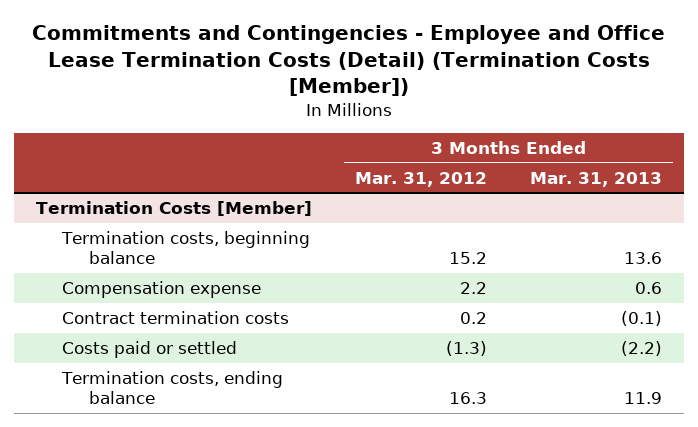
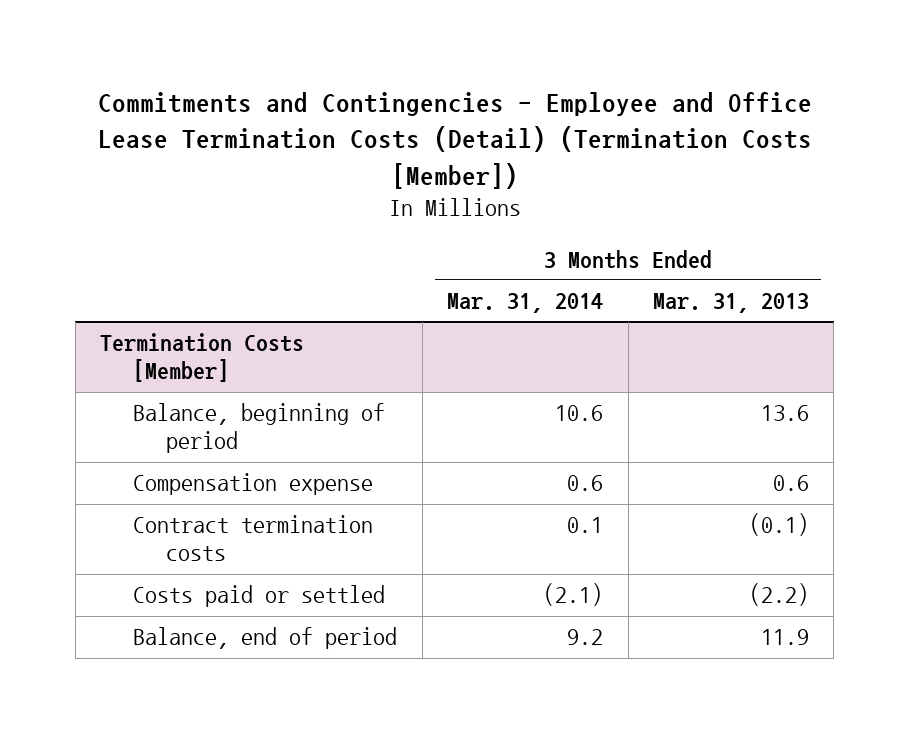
- | 3 Months Ended Mar. 31, 2012 | 3 Months Ended Mar. 31, 2013
+ | 3 Months Ended Mar. 31, 2014 | 3 Months Ended Mar. 31, 2013
@ Termination Costs [Member]
- Termination costs, beginning balance | 15.2 | 13.6
+ Balance, beginning of period | 10.6 | 13.6
- Termination costs, ending balance | 16.3 | 11.9
+ Balance, end of period | 9.2 | 11.9

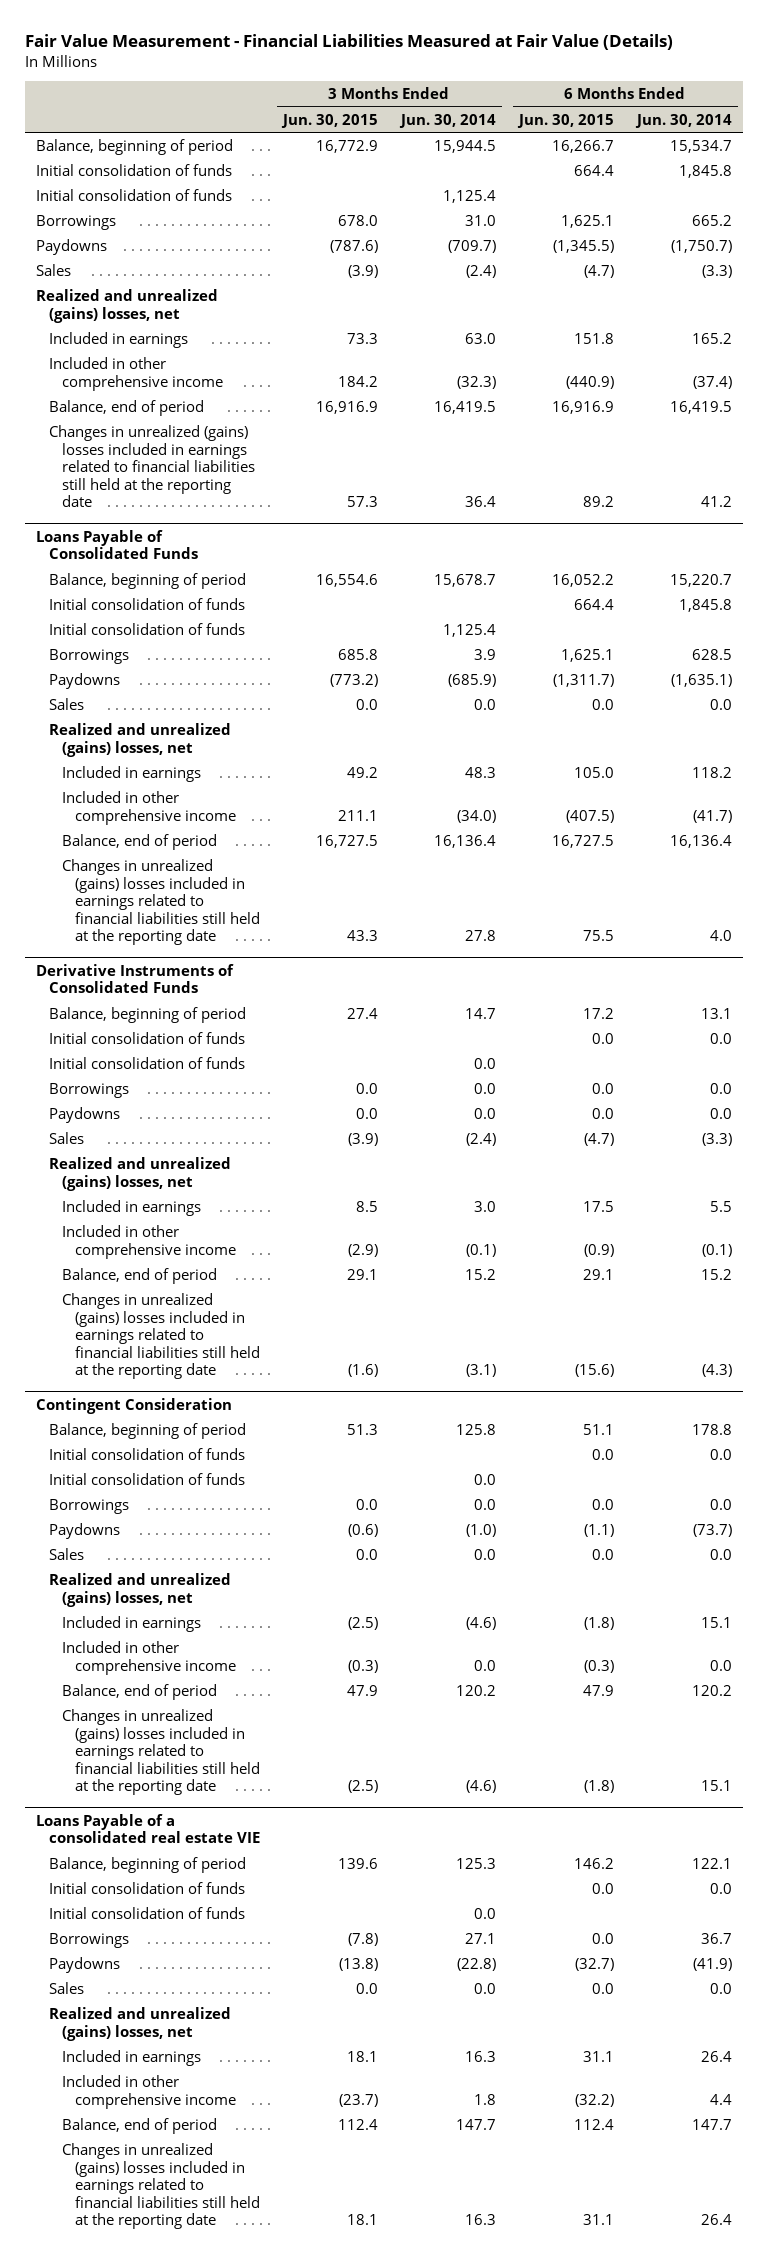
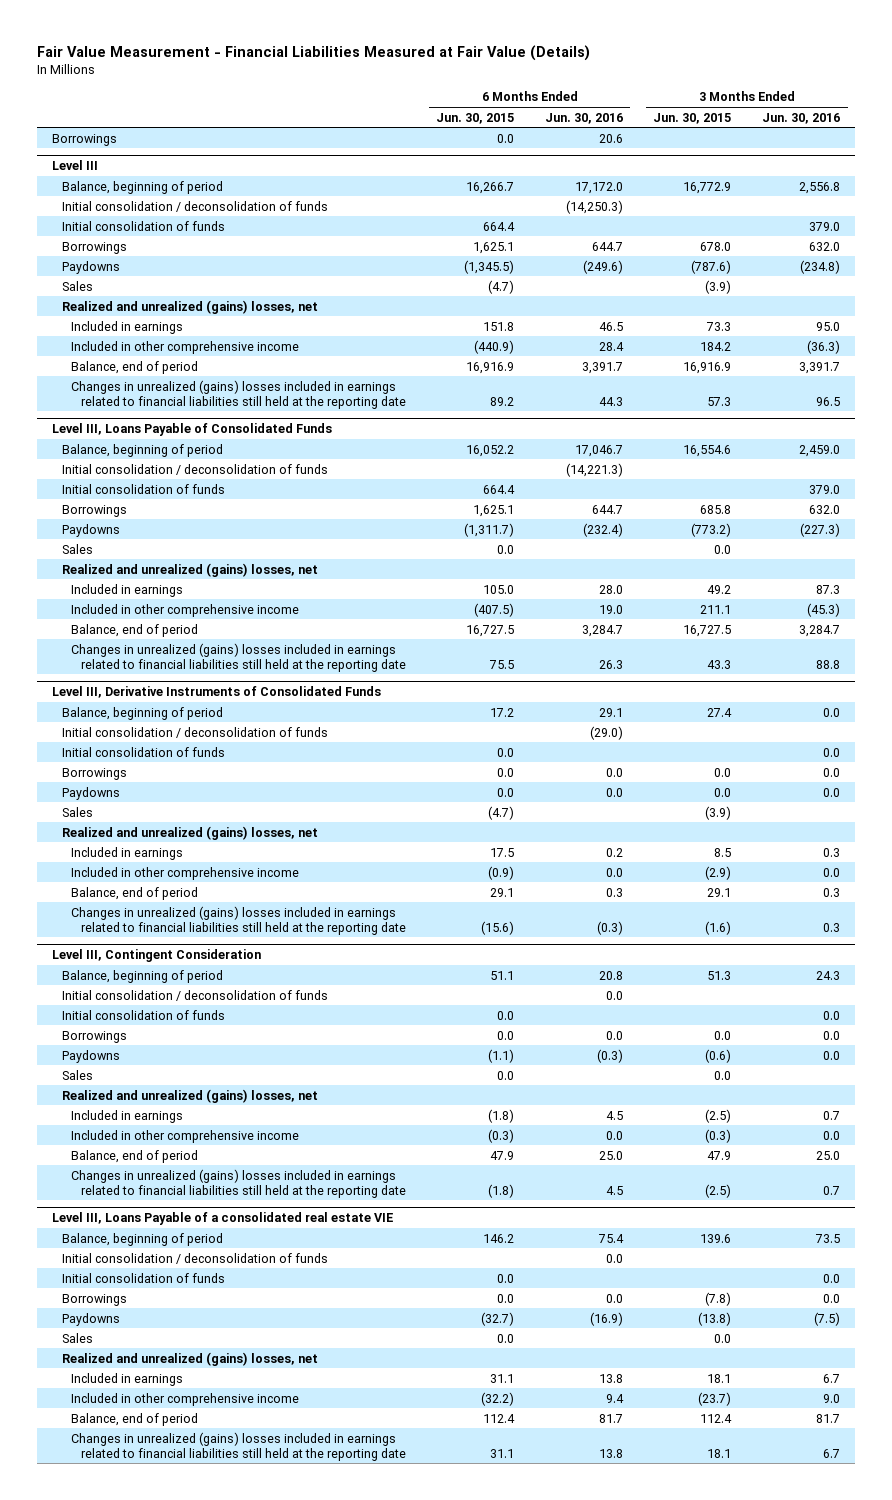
- | 3 Months Ended Jun. 30, 2015 | 3 Months Ended Jun. 30, 2014 | 6 Months Ended Jun. 30, 2015 | 6 Months Ended Jun. 30, 2014
+ | 6 Months Ended Jun. 30, 2015 | 6 Months Ended Jun. 30, 2016 | 3 Months Ended Jun. 30, 2015 | 3 Months Ended Jun. 30, 2016
+ Borrowings | 0.0 | 20.6 | |
+ Level III
+ Initial consolidation / deconsolidation of funds | | (14,250.3) | |
- Initial consolidation of funds | | 1,125.4 | |
- Loans Payable of Consolidated Funds
+ Level III, Loans Payable of Consolidated Funds
+ Initial consolidation / deconsolidation of funds | | (14,221.3) | |
- Initial consolidation of funds | | 1,125.4 | |
- Derivative Instruments of Consolidated Funds
+ Level III, Derivative Instruments of Consolidated Funds
+ Initial consolidation / deconsolidation of funds | | (29.0) | |
- Initial consolidation of funds | | 0.0 | |
- Contingent Consideration
+ Level III, Contingent Consideration
+ Initial consolidation / deconsolidation of funds | | 0.0 | |
- Initial consolidation of funds | | 0.0 | |
- Loans Payable of a consolidated real estate VIE
+ Level III, Loans Payable of a consolidated real estate VIE
+ Initial consolidation / deconsolidation of funds | | 0.0 | |
- Initial consolidation of funds | | 0.0 | |

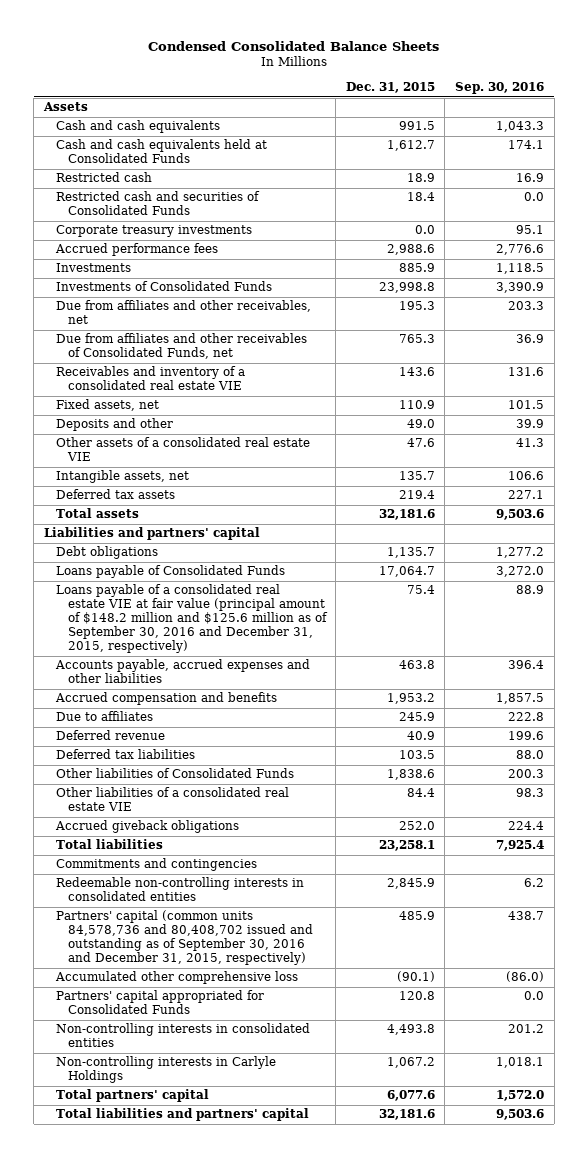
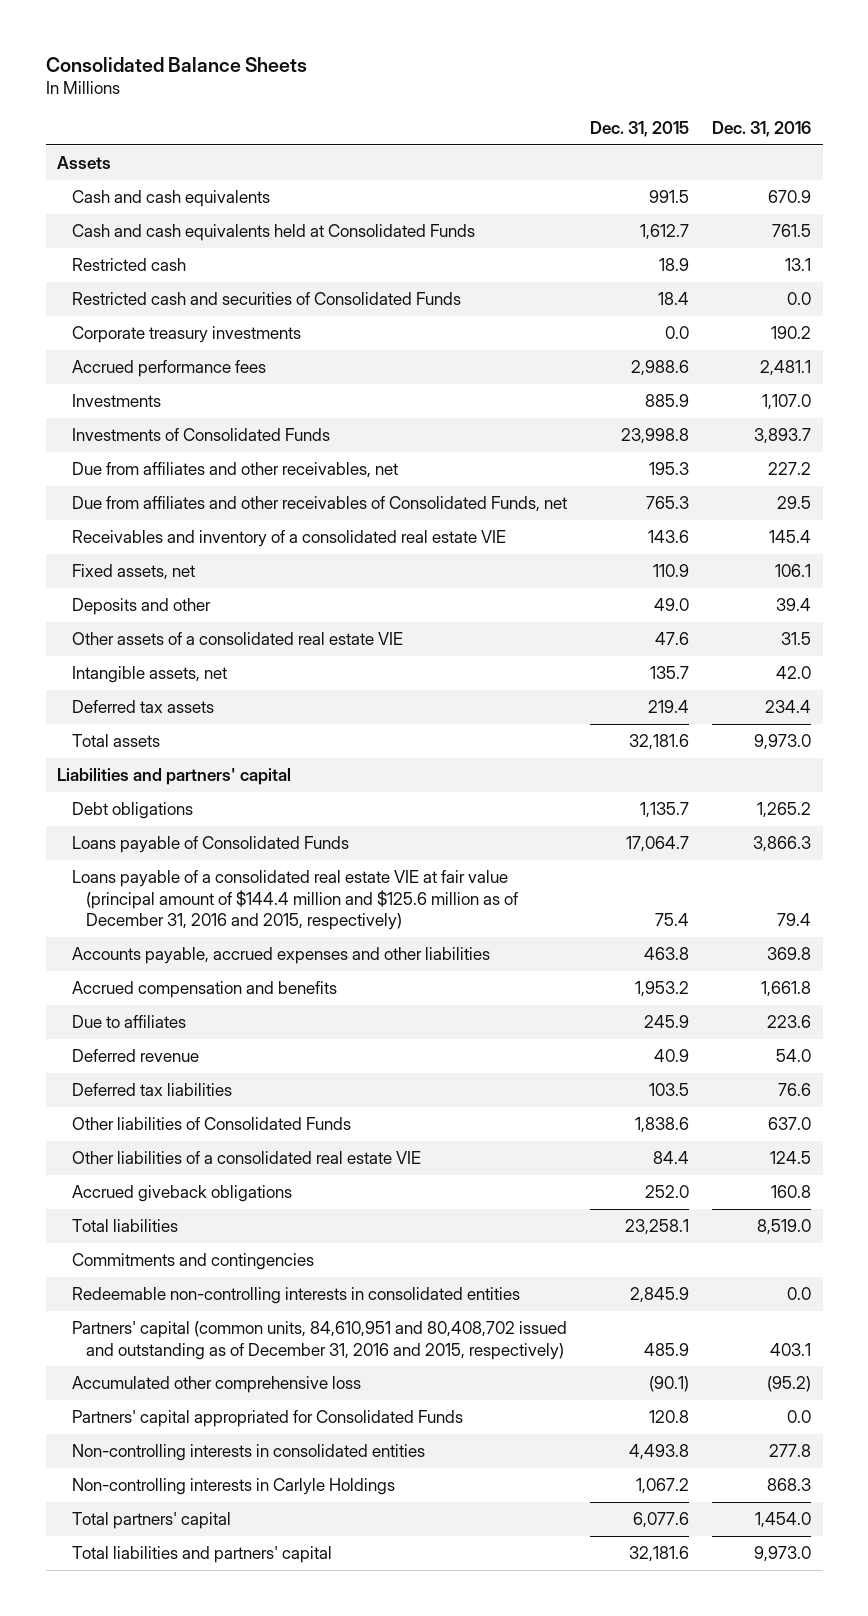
- Condensed Consolidated Balance Sheets
+ Consolidated Balance Sheets
- | Dec. 31, 2015 | Sep. 30, 2016
+ | Dec. 31, 2015 | Dec. 31, 2016
- Loans payable of a consolidated real estate VIE at fair value (principal amount of $148.2 million and $125.6 million as of September 30, 2016 and December 31, 2015, respectively) | 75.4 | 88.9
+ Loans payable of a consolidated real estate VIE at fair value (principal amount of $144.4 million and $125.6 million as of December 31, 2016 and 2015, respectively) | 75.4 | 79.4
- Partners' capital (common units 84,578,736 and 80,408,702 issued and outstanding as of September 30, 2016 and December 31, 2015, respectively) | 485.9 | 438.7
+ Partners' capital (common units, 84,610,951 and 80,408,702 issued and outstanding as of December 31, 2016 and 2015, respectively) | 485.9 | 403.1

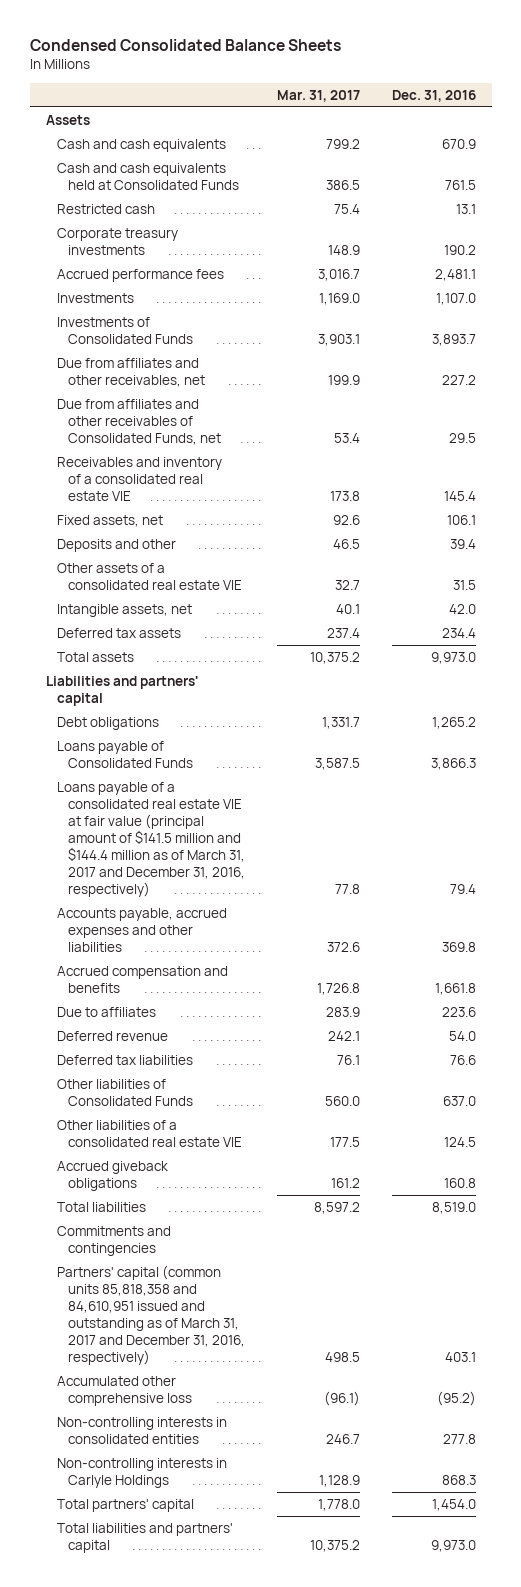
- Consolidated Balance Sheets
+ Condensed Consolidated Balance Sheets
- | Dec. 31, 2015 | Dec. 31, 2016
+ | Mar. 31, 2017 | Dec. 31, 2016
- Restricted cash and securities of Consolidated Funds | 18.4 | 0.0
- Loans payable of a consolidated real estate VIE at fair value (principal amount of $144.4 million and $125.6 million as of December 31, 2016 and 2015, respectively) | 75.4 | 79.4
+ Loans payable of a consolidated real estate VIE at fair value (principal amount of $141.5 million and $144.4 million as of March 31, 2017 and December 31, 2016, respectively) | 77.8 | 79.4
- Redeemable non-controlling interests in consolidated entities | 2,845.9 | 0.0
- Partners' capital (common units, 84,610,951 and 80,408,702 issued and outstanding as of December 31, 2016 and 2015, respectively) | 485.9 | 403.1
+ Partners' capital (common units 85,818,358 and 84,610,951 issued and outstanding as of March 31, 2017 and December 31, 2016, respectively) | 498.5 | 403.1
- Partners' capital appropriated for Consolidated Funds | 120.8 | 0.0

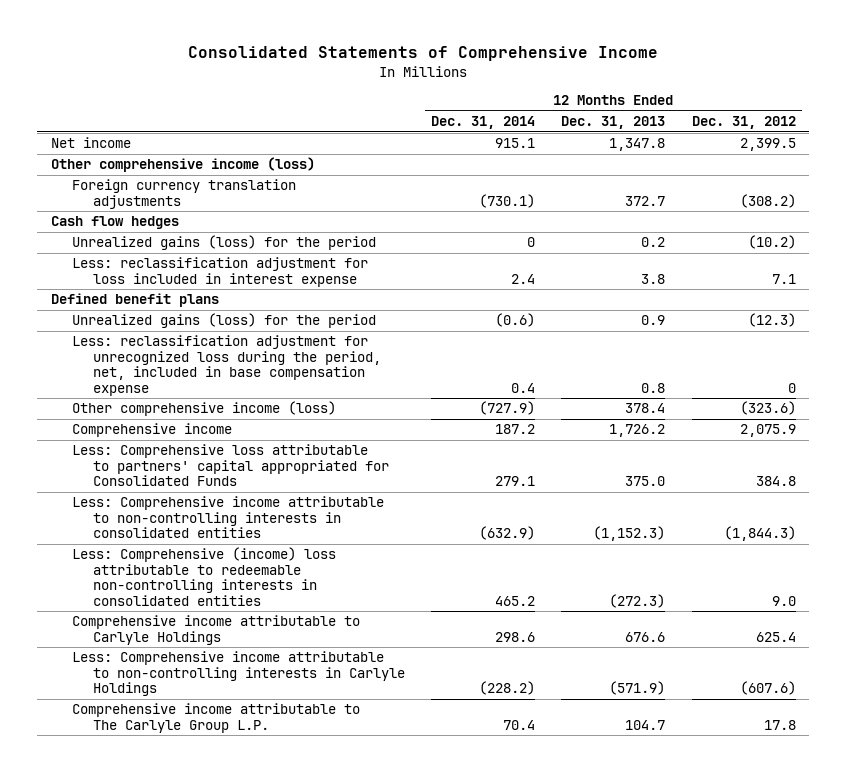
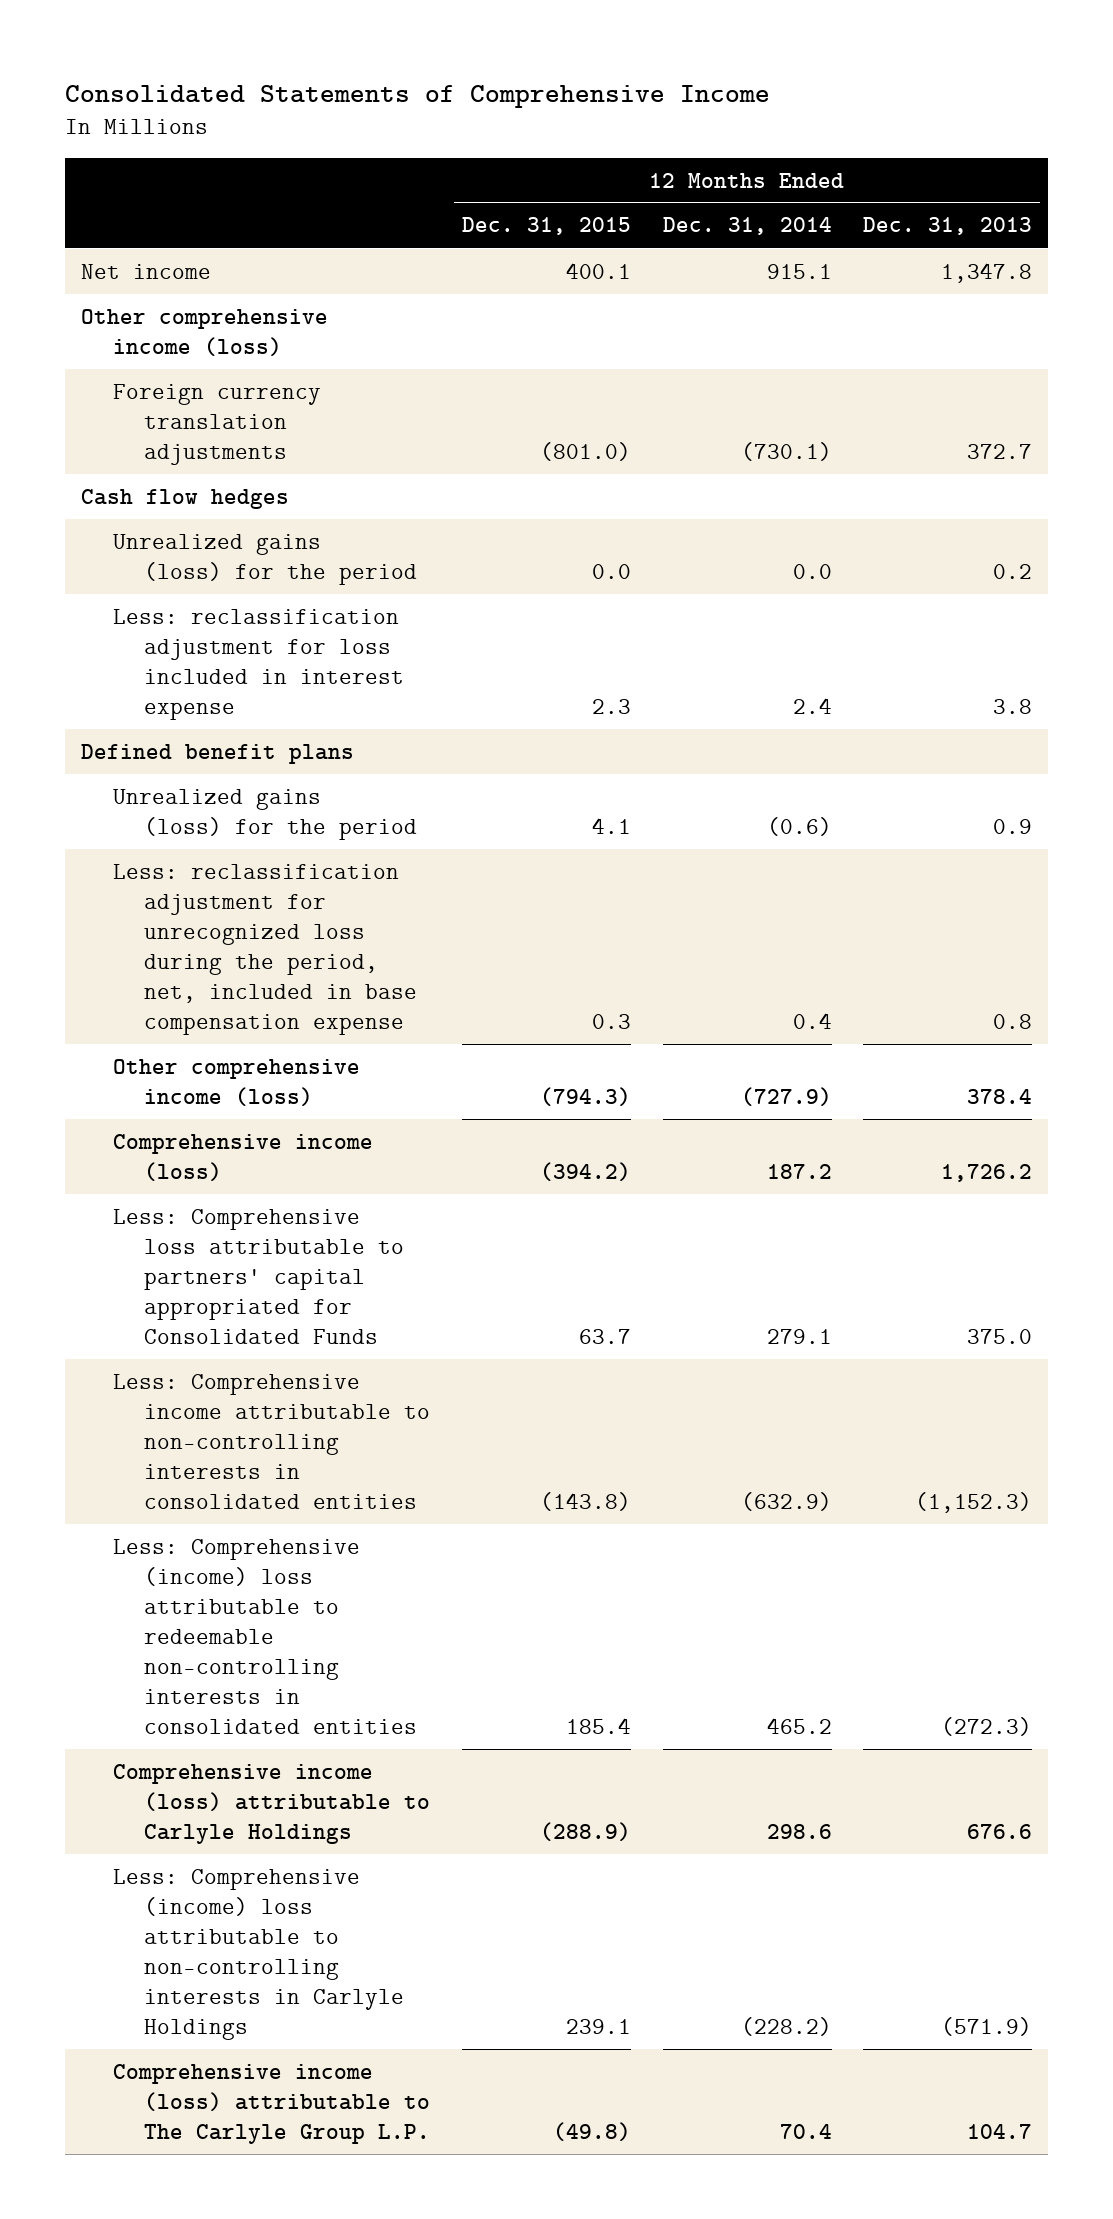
- | 12 Months Ended Dec. 31, 2014 | 12 Months Ended Dec. 31, 2013 | 12 Months Ended Dec. 31, 2012
+ | 12 Months Ended Dec. 31, 2015 | 12 Months Ended Dec. 31, 2014 | 12 Months Ended Dec. 31, 2013
- Unrealized gains (loss) for the period | 0 | 0.2 | (10.2)
+ Unrealized gains (loss) for the period | 0.0 | 0.0 | 0.2
- Comprehensive income | 187.2 | 1,726.2 | 2,075.9
+ Comprehensive income (loss) | (394.2) | 187.2 | 1,726.2
- Comprehensive income attributable to Carlyle Holdings | 298.6 | 676.6 | 625.4
- Less: Comprehensive income attributable to non-controlling interests in Carlyle Holdings | (228.2) | (571.9) | (607.6)
- Comprehensive income attributable to The Carlyle Group L.P. | 70.4 | 104.7 | 17.8
+ Comprehensive income (loss) attributable to Carlyle Holdings | (288.9) | 298.6 | 676.6
+ Less: Comprehensive (income) loss attributable to non-controlling interests in Carlyle Holdings | 239.1 | (228.2) | (571.9)
+ Comprehensive income (loss) attributable to The Carlyle Group L.P. | (49.8) | 70.4 | 104.7

